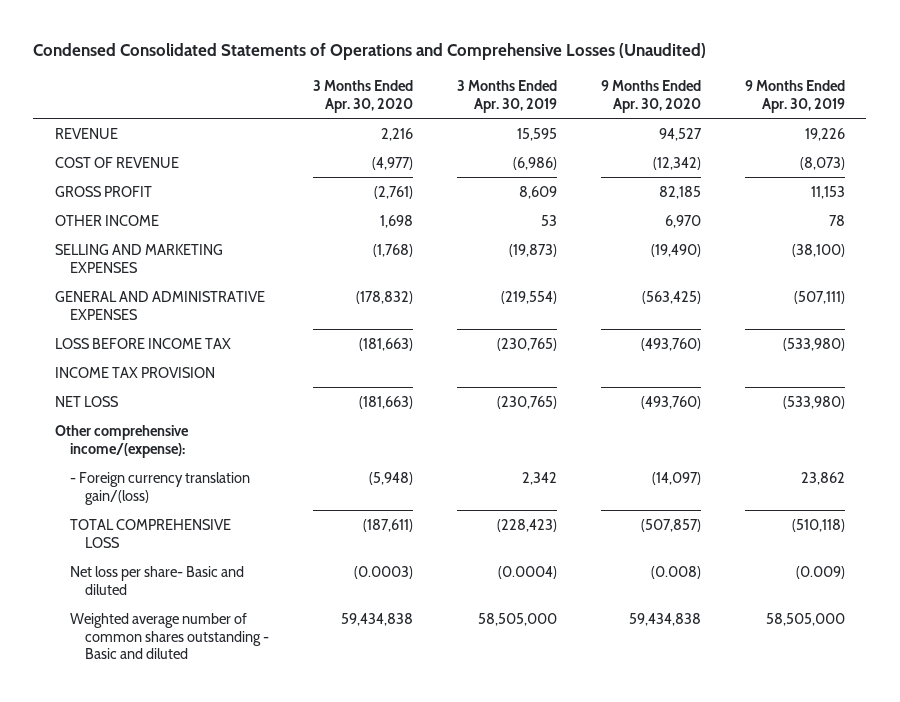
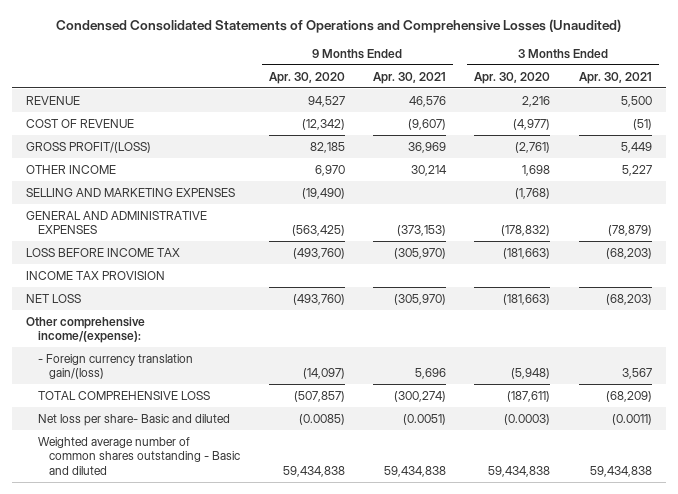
- | 3 Months Ended Apr. 30, 2020 | 3 Months Ended Apr. 30, 2019 | 9 Months Ended Apr. 30, 2020 | 9 Months Ended Apr. 30, 2019
+ | 9 Months Ended Apr. 30, 2020 | 9 Months Ended Apr. 30, 2021 | 3 Months Ended Apr. 30, 2020 | 3 Months Ended Apr. 30, 2021
- GROSS PROFIT | (2,761) | 8,609 | 82,185 | 11,153
+ GROSS PROFIT/(LOSS) | 82,185 | 36,969 | (2,761) | 5,449
- Net loss per share- Basic and diluted | (0.0003) | (0.0004) | (0.008) | (0.009)
+ Net loss per share- Basic and diluted | (0.0085) | (0.0051) | (0.0003) | (0.0011)

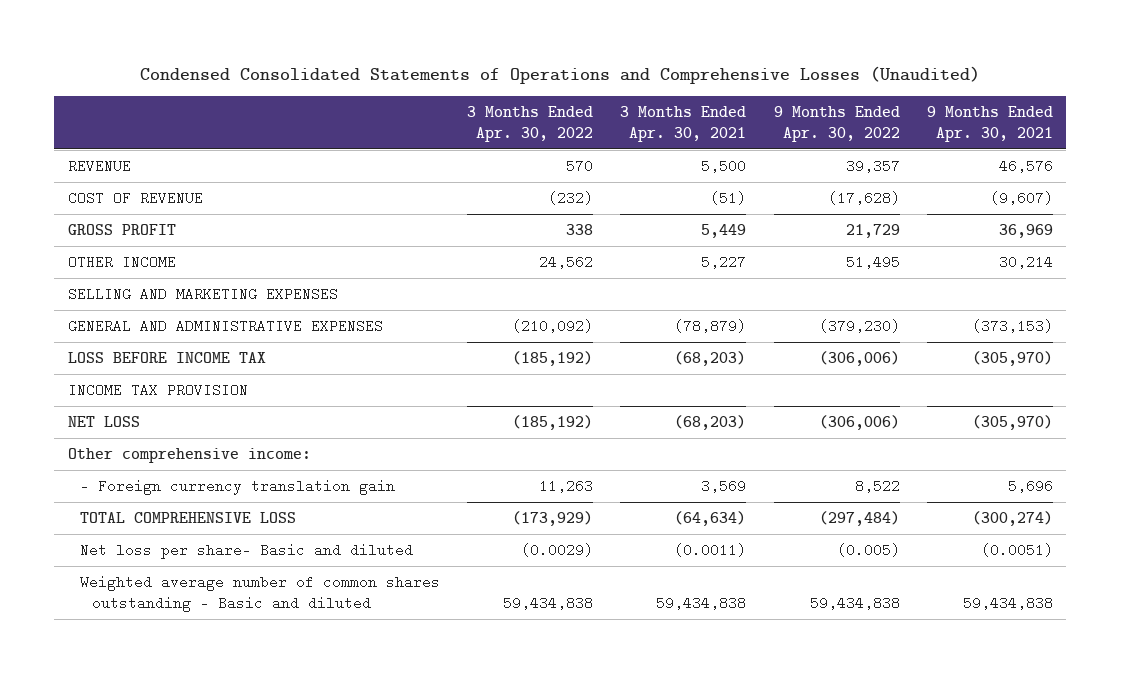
- | 9 Months Ended Apr. 30, 2020 | 9 Months Ended Apr. 30, 2021 | 3 Months Ended Apr. 30, 2020 | 3 Months Ended Apr. 30, 2021
+ | 3 Months Ended Apr. 30, 2022 | 3 Months Ended Apr. 30, 2021 | 9 Months Ended Apr. 30, 2022 | 9 Months Ended Apr. 30, 2021
- GROSS PROFIT/(LOSS) | 82,185 | 36,969 | (2,761) | 5,449
+ GROSS PROFIT | 338 | 5,449 | 21,729 | 36,969
- Other comprehensive income/(expense):
- - Foreign currency translation gain/(loss) | (14,097) | 5,696 | (5,948) | 3,567
- TOTAL COMPREHENSIVE LOSS | (507,857) | (300,274) | (187,611) | (68,209)
+ Other comprehensive income:
+ - Foreign currency translation gain | 11,263 | 3,569 | 8,522 | 5,696
+ TOTAL COMPREHENSIVE LOSS | (173,929) | (64,634) | (297,484) | (300,274)

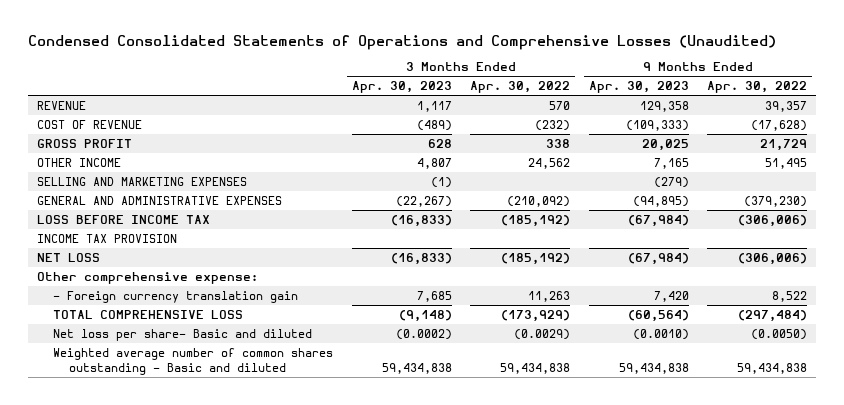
- | 3 Months Ended Apr. 30, 2022 | 3 Months Ended Apr. 30, 2021 | 9 Months Ended Apr. 30, 2022 | 9 Months Ended Apr. 30, 2021
+ | 3 Months Ended Apr. 30, 2023 | 3 Months Ended Apr. 30, 2022 | 9 Months Ended Apr. 30, 2023 | 9 Months Ended Apr. 30, 2022
- Other comprehensive income:
+ Other comprehensive expense:
- Net loss per share- Basic and diluted | (0.0029) | (0.0011) | (0.005) | (0.0051)
+ Net loss per share- Basic and diluted | (0.0002) | (0.0029) | (0.0010) | (0.0050)

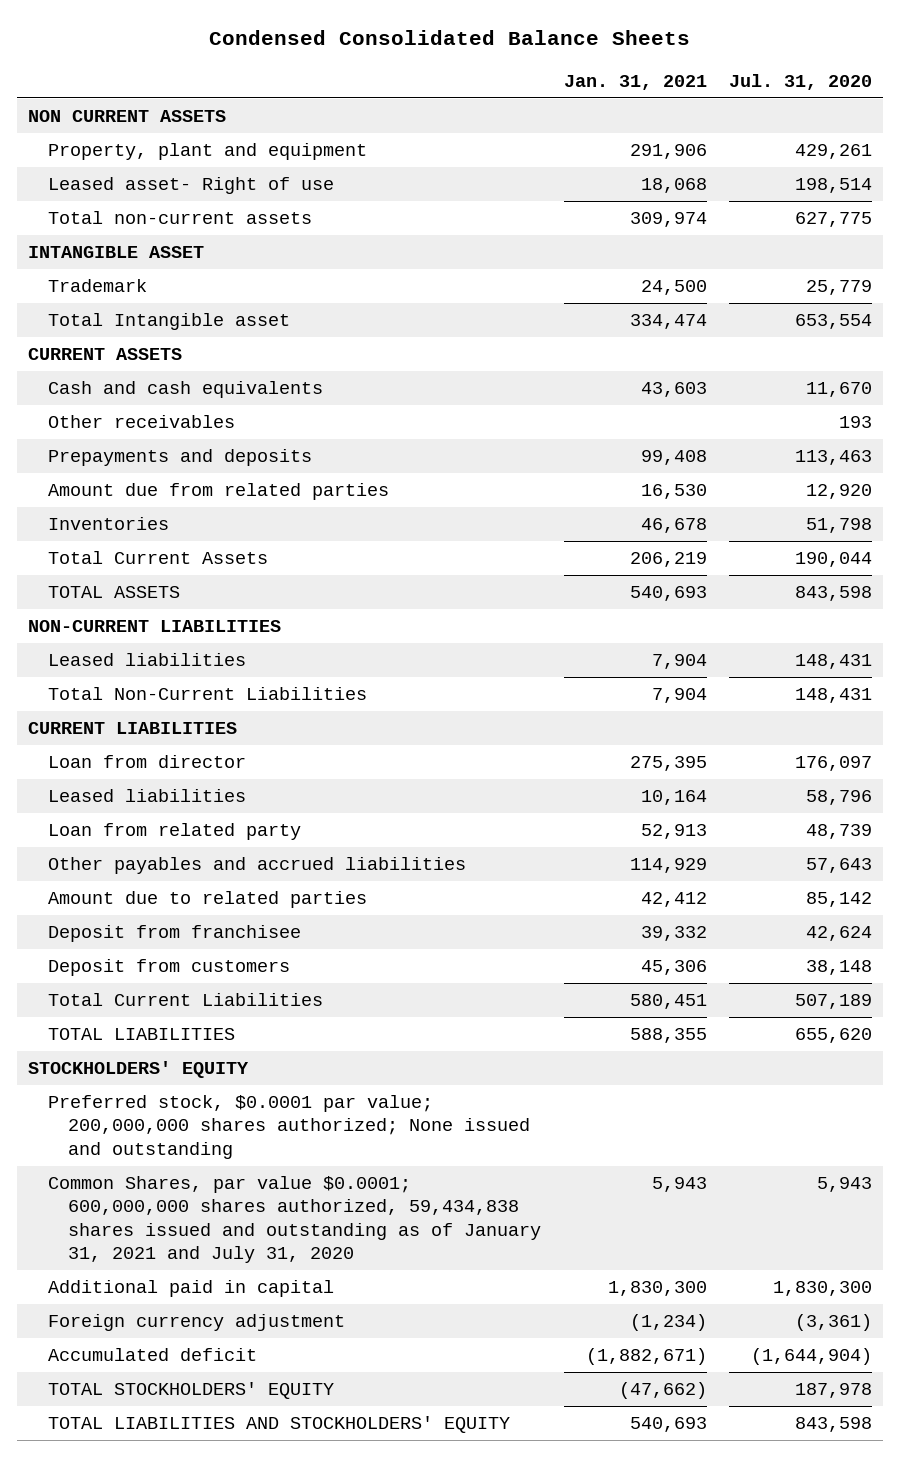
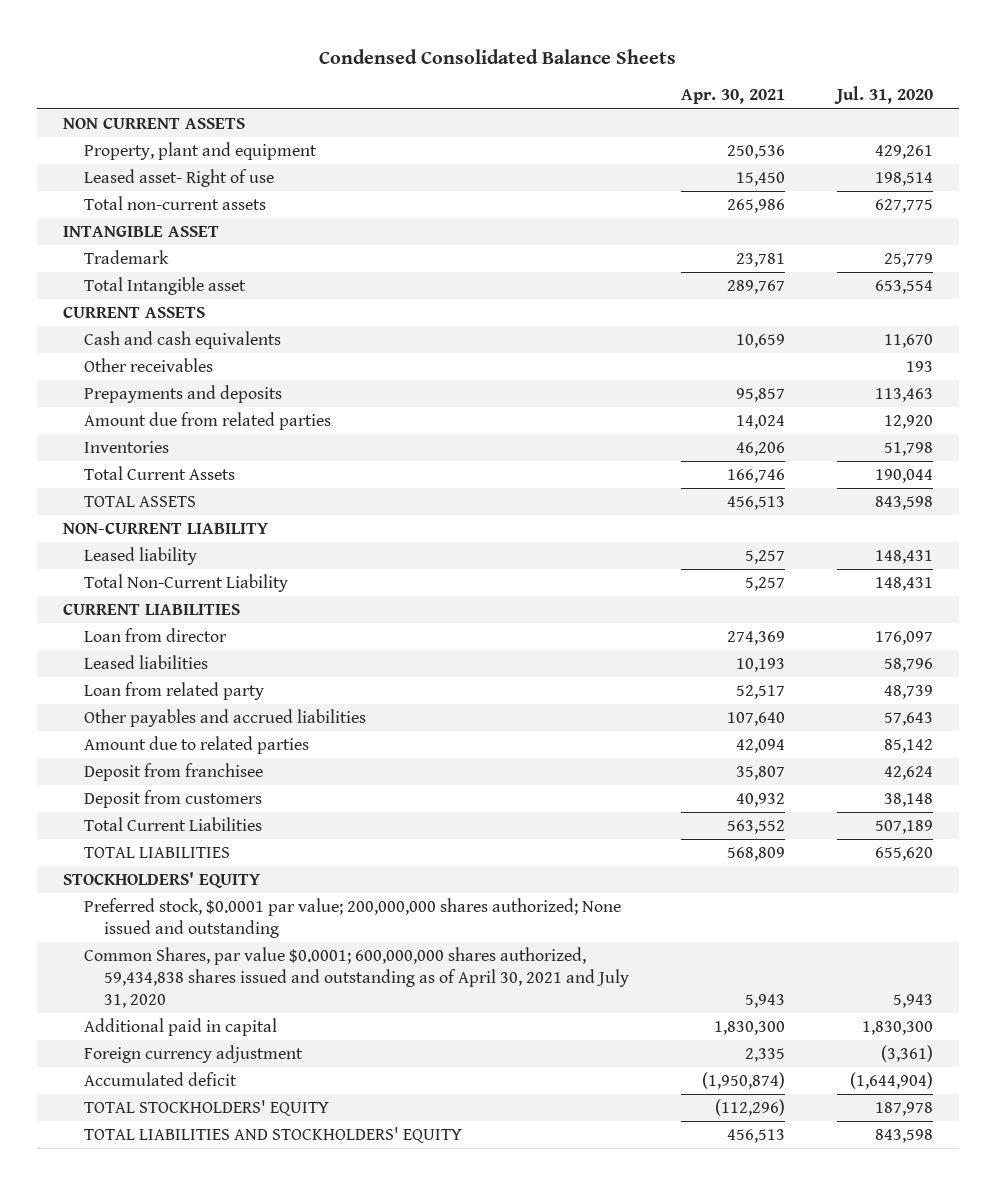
- | Jan. 31, 2021 | Jul. 31, 2020
+ | Apr. 30, 2021 | Jul. 31, 2020
- NON-CURRENT LIABILITIES
- Leased liabilities | 7,904 | 148,431
- Total Non-Current Liabilities | 7,904 | 148,431
+ NON-CURRENT LIABILITY
+ Leased liability | 5,257 | 148,431
+ Total Non-Current Liability | 5,257 | 148,431
- Common Shares, par value $0.0001; 600,000,000 shares authorized, 59,434,838 shares issued and outstanding as of January 31, 2021 and July 31, 2020 | 5,943 | 5,943
+ Common Shares, par value $0.0001; 600,000,000 shares authorized, 59,434,838 shares issued and outstanding as of April 30, 2021 and July 31, 2020 | 5,943 | 5,943

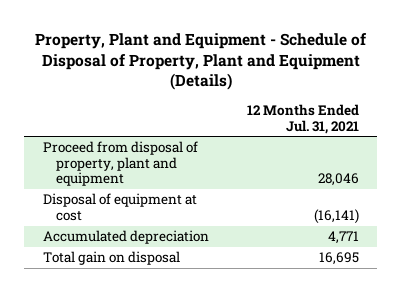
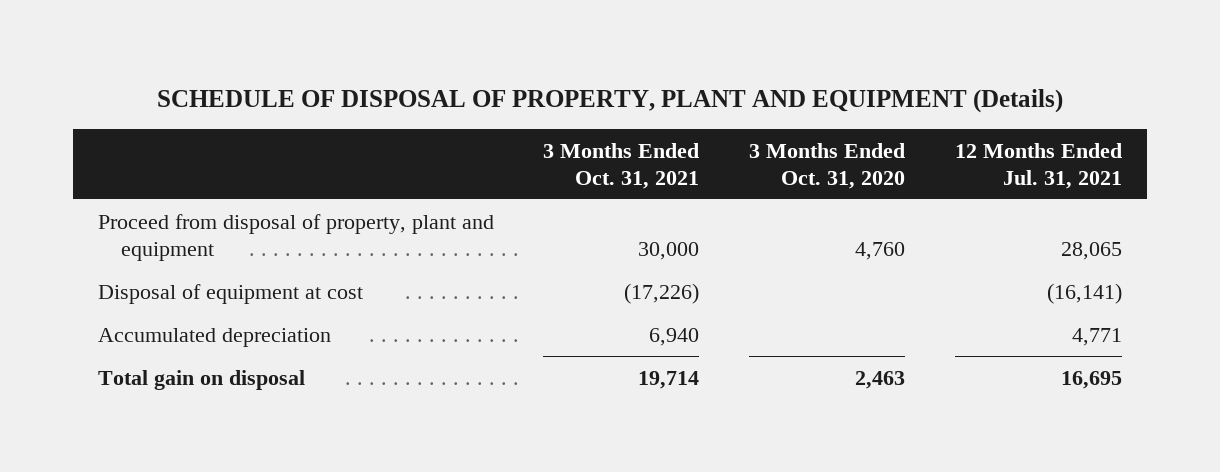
- Property, Plant and Equipment - Schedule of Disposal of Property, Plant and Equipment (Details)
+ SCHEDULE OF DISPOSAL OF PROPERTY, PLANT AND EQUIPMENT (Details)
- | 12 Months Ended Jul. 31, 2021
+ | 3 Months Ended Oct. 31, 2021 | 3 Months Ended Oct. 31, 2020 | 12 Months Ended Jul. 31, 2021
- Proceed from disposal of property, plant and equipment | 28,046
+ Proceed from disposal of property, plant and equipment | 30,000 | 4,760 | 28,065

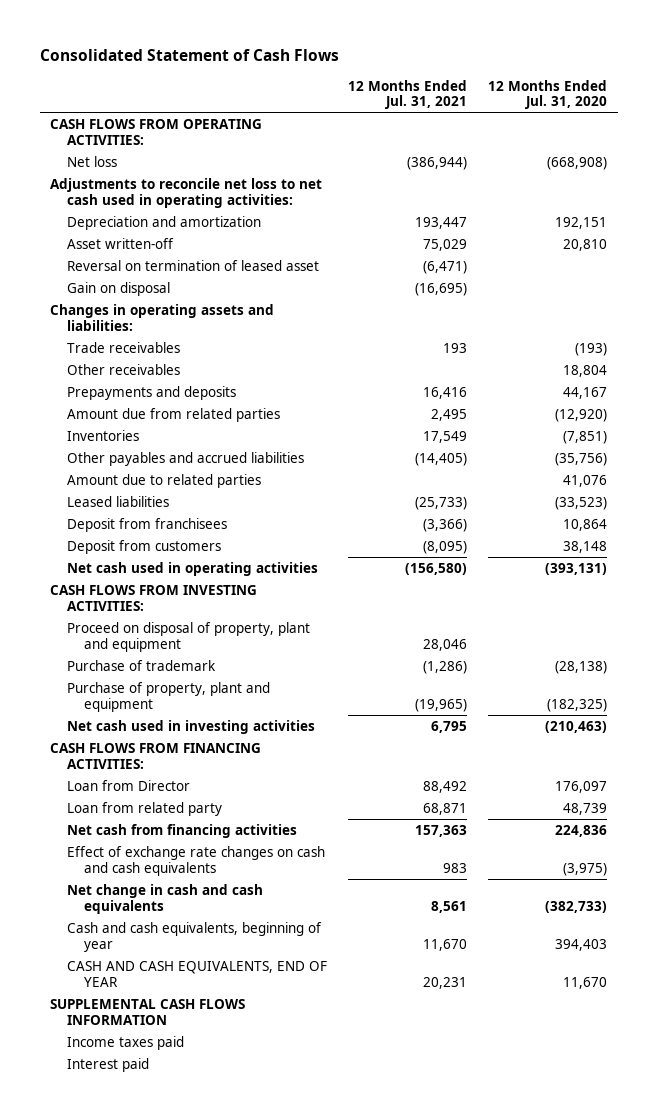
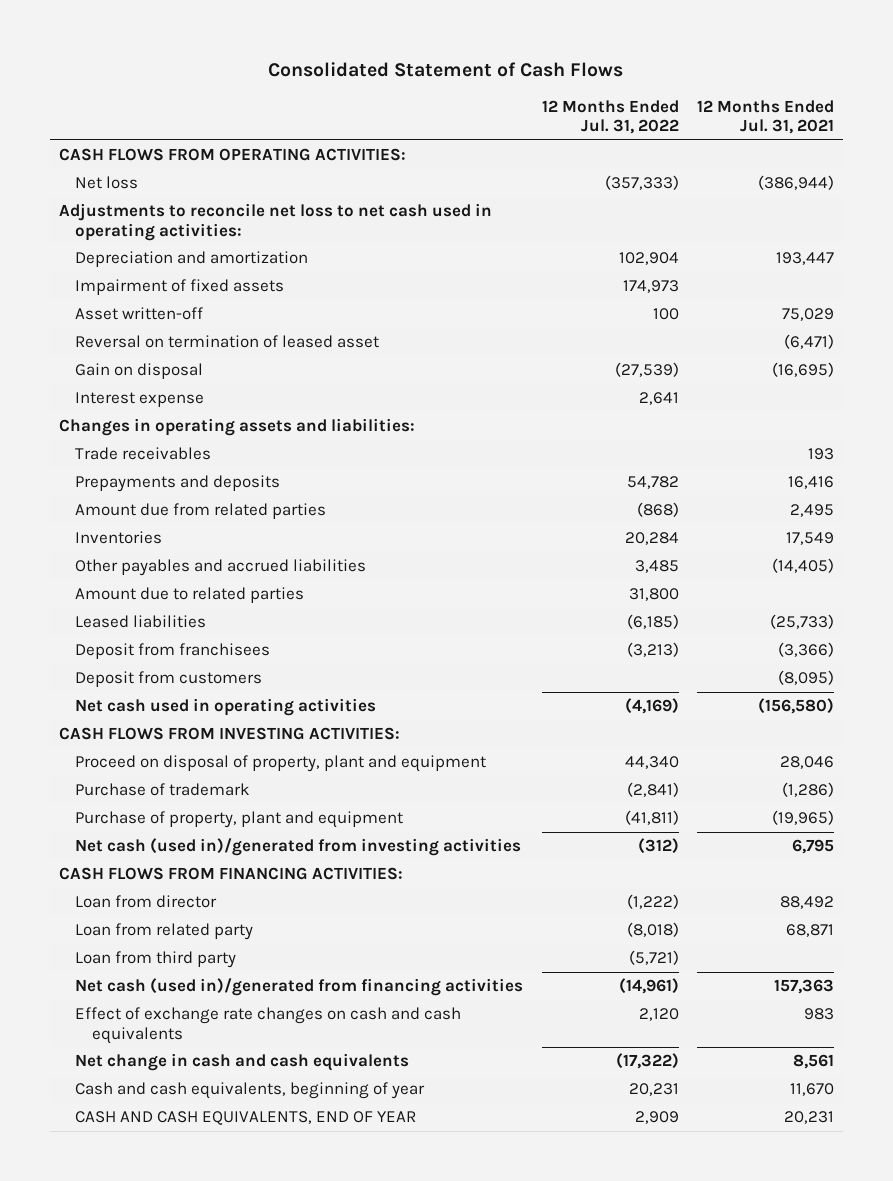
- | 12 Months Ended Jul. 31, 2021 | 12 Months Ended Jul. 31, 2020
+ | 12 Months Ended Jul. 31, 2022 | 12 Months Ended Jul. 31, 2021
+ Impairment of fixed assets | 174,973 |
+ Interest expense | 2,641 |
- Other receivables | | 18,804
- Net cash used in investing activities | 6,795 | (210,463)
+ Net cash (used in)/generated from investing activities | (312) | 6,795
- Loan from Director | 88,492 | 176,097
+ Loan from director | (1,222) | 88,492
- Net cash from financing activities | 157,363 | 224,836
+ Loan from third party | (5,721) |
+ Net cash (used in)/generated from financing activities | (14,961) | 157,363
- SUPPLEMENTAL CASH FLOWS INFORMATION
- Income taxes paid
- Interest paid

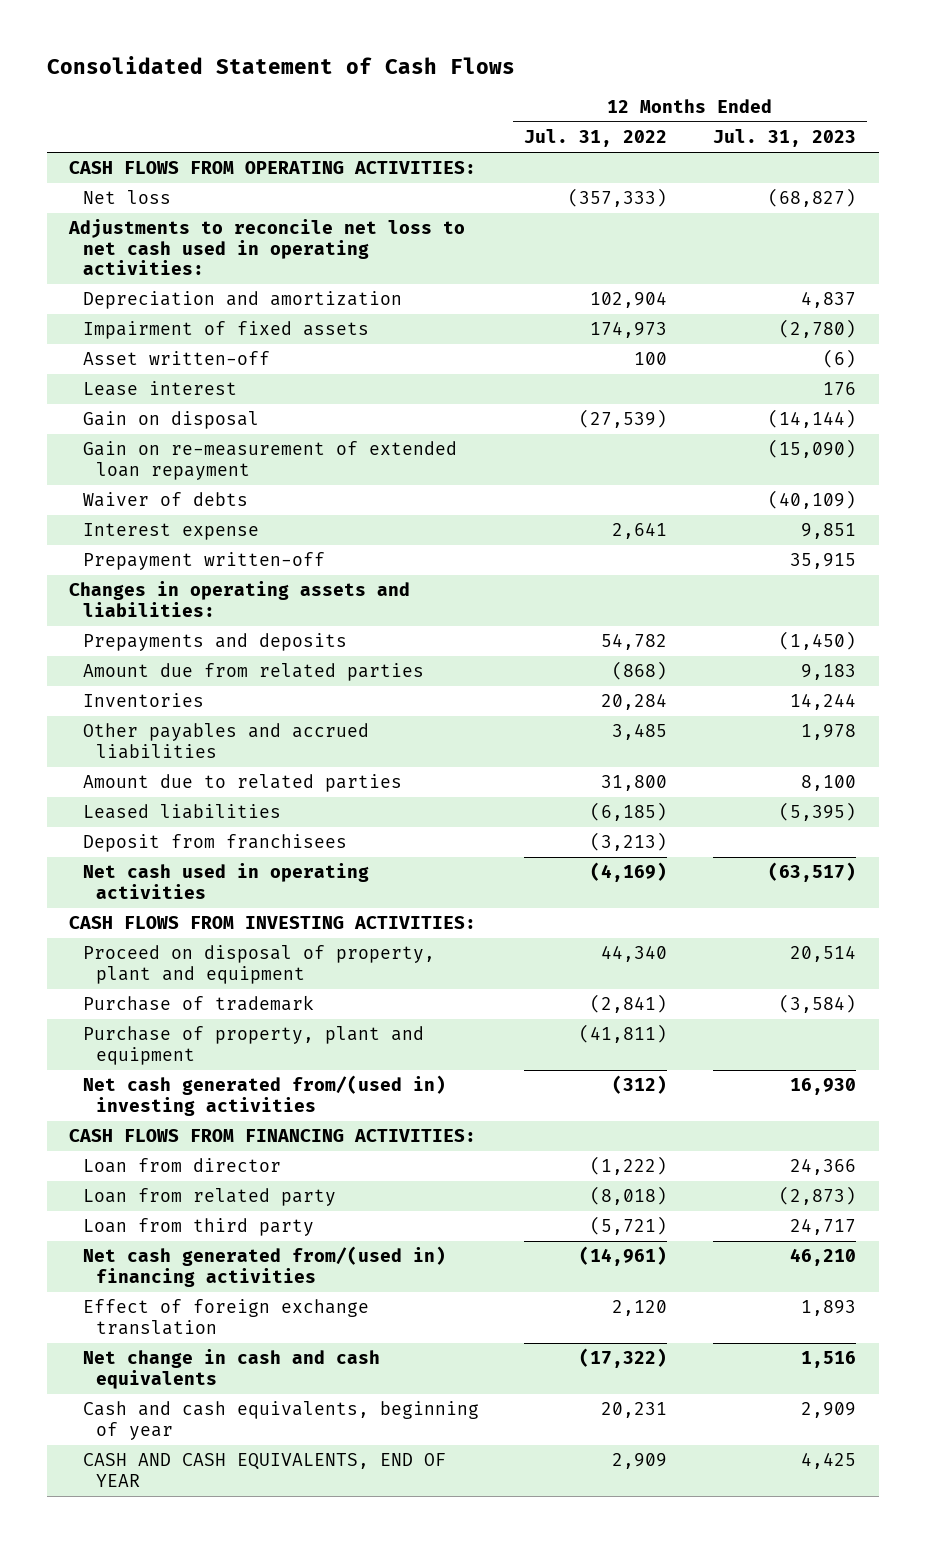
- | 12 Months Ended Jul. 31, 2022 | 12 Months Ended Jul. 31, 2021
+ | 12 Months Ended Jul. 31, 2022 | 12 Months Ended Jul. 31, 2023
- Reversal on termination of leased asset | | (6,471)
+ Lease interest | | 176
+ Gain on re-measurement of extended loan repayment | | (15,090)
+ Waiver of debts | | (40,109)
+ Prepayment written-off | | 35,915
- Trade receivables | | 193
- Deposit from customers | | (8,095)
- Net cash (used in)/generated from investing activities | (312) | 6,795
+ Net cash generated from/(used in) investing activities | (312) | 16,930
- Net cash (used in)/generated from financing activities | (14,961) | 157,363
- Effect of exchange rate changes on cash and cash equivalents | 2,120 | 983
+ Net cash generated from/(used in) financing activities | (14,961) | 46,210
+ Effect of foreign exchange translation | 2,120 | 1,893

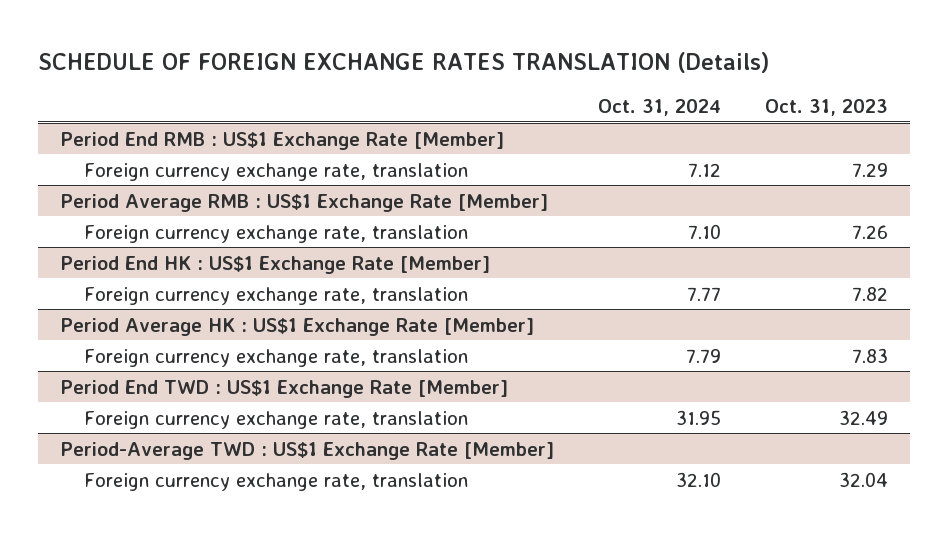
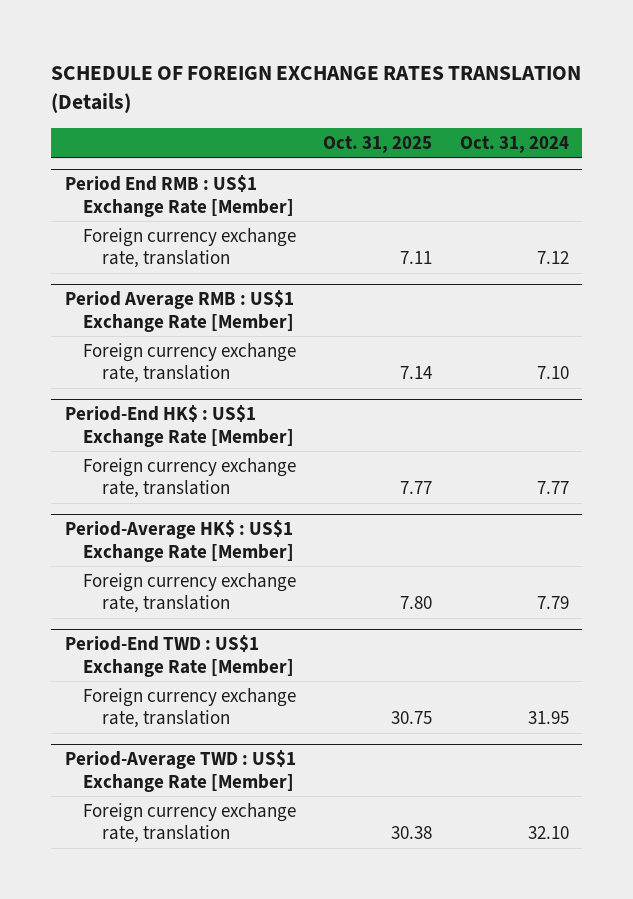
- | Oct. 31, 2024 | Oct. 31, 2023
+ | Oct. 31, 2025 | Oct. 31, 2024
- Period End HK : US$1 Exchange Rate [Member]
+ Period-End HK$ : US$1 Exchange Rate [Member]
- Period Average HK : US$1 Exchange Rate [Member]
+ Period-Average HK$ : US$1 Exchange Rate [Member]
- Period End TWD : US$1 Exchange Rate [Member]
+ Period-End TWD : US$1 Exchange Rate [Member]

